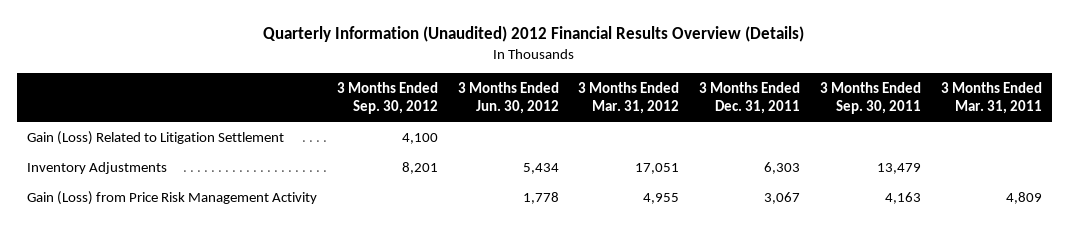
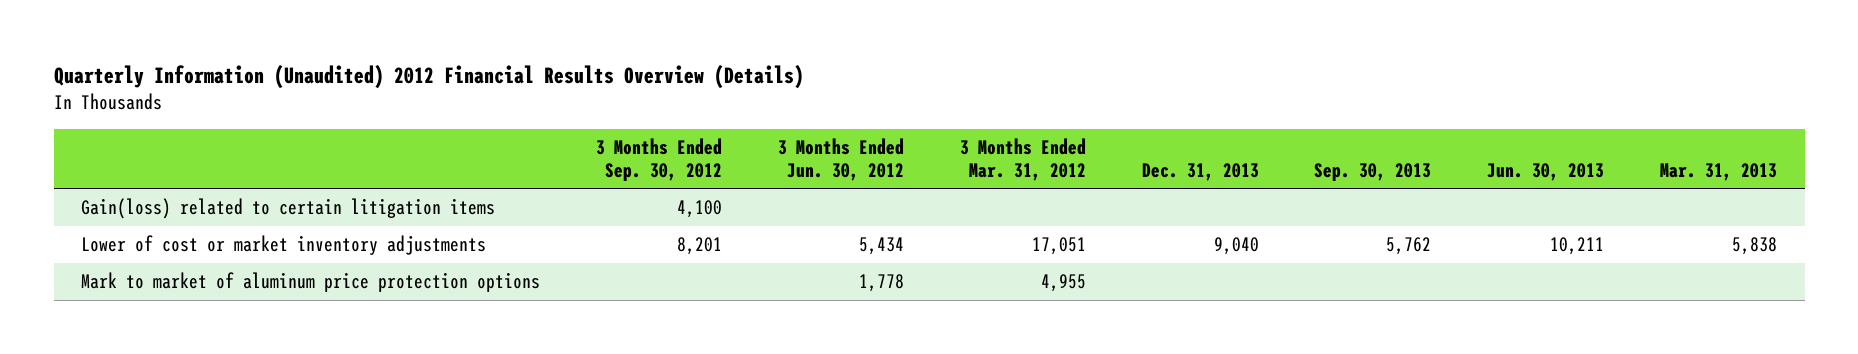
- | 3 Months Ended Sep. 30, 2012 | 3 Months Ended Jun. 30, 2012 | 3 Months Ended Mar. 31, 2012 | 3 Months Ended Dec. 31, 2011 | 3 Months Ended Sep. 30, 2011 | 3 Months Ended Mar. 31, 2011
+ | 3 Months Ended Sep. 30, 2012 | 3 Months Ended Jun. 30, 2012 | 3 Months Ended Mar. 31, 2012 | Dec. 31, 2013 | Sep. 30, 2013 | Jun. 30, 2013 | Mar. 31, 2013
- Gain (Loss) Related to Litigation Settlement | 4,100 | | | | |
- Inventory Adjustments | 8,201 | 5,434 | 17,051 | 6,303 | 13,479 |
- Gain (Loss) from Price Risk Management Activity | | 1,778 | 4,955 | 3,067 | 4,163 | 4,809
+ Gain(loss) related to certain litigation items | 4,100 | | | | | |
+ Lower of cost or market inventory adjustments | 8,201 | 5,434 | 17,051 | 9,040 | 5,762 | 10,211 | 5,838
+ Mark to market of aluminum price protection options | | 1,778 | 4,955 | | | |

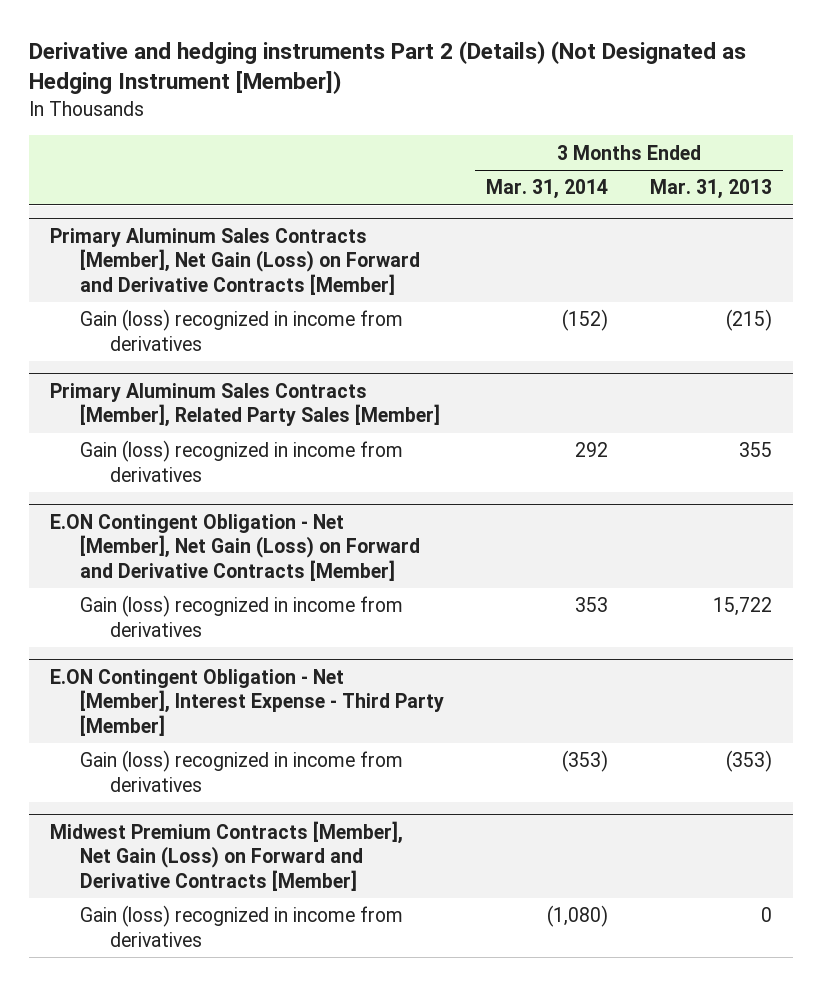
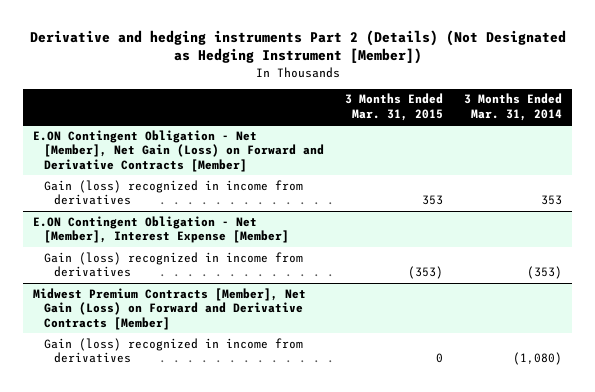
- | 3 Months Ended Mar. 31, 2014 | 3 Months Ended Mar. 31, 2013
+ | 3 Months Ended Mar. 31, 2015 | 3 Months Ended Mar. 31, 2014
- Primary Aluminum Sales Contracts [Member], Net Gain (Loss) on Forward and Derivative Contracts [Member]
- Gain (loss) recognized in income from derivatives | (152) | (215)
- Primary Aluminum Sales Contracts [Member], Related Party Sales [Member]
- Gain (loss) recognized in income from derivatives | 292 | 355
- E.ON Contingent Obligation - Net [Member], Interest Expense - Third Party [Member]
+ E.ON Contingent Obligation - Net [Member], Interest Expense [Member]

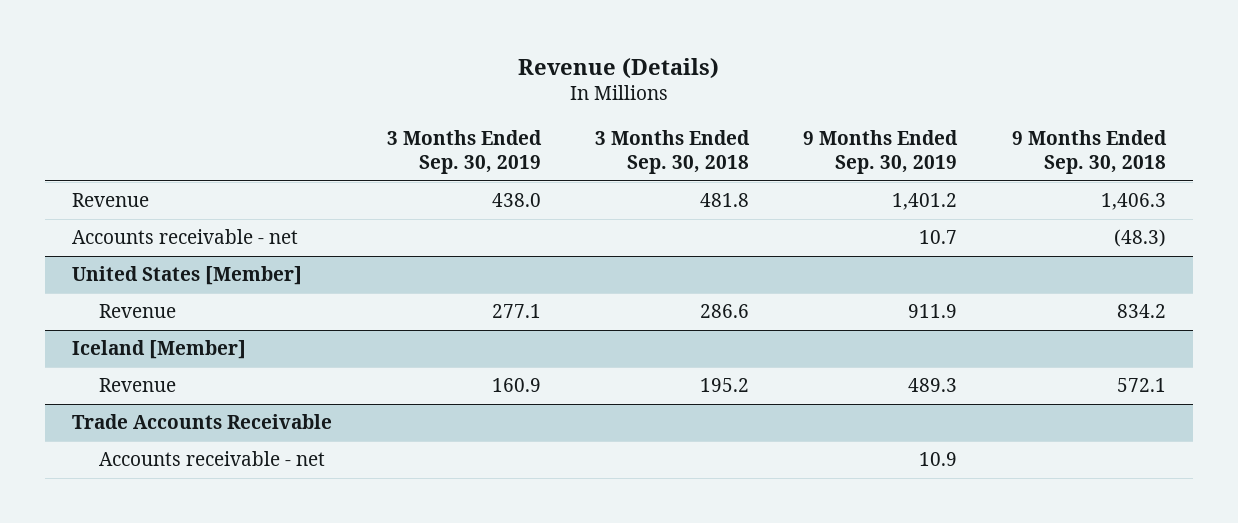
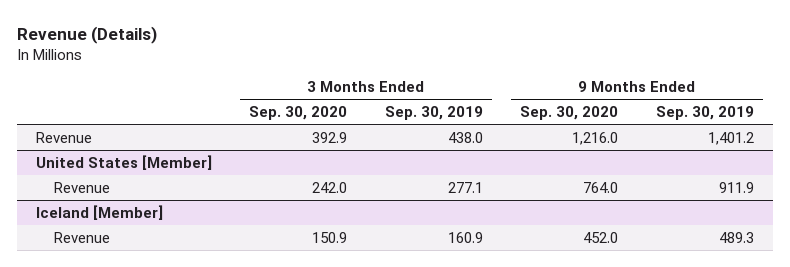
- | 3 Months Ended Sep. 30, 2019 | 3 Months Ended Sep. 30, 2018 | 9 Months Ended Sep. 30, 2019 | 9 Months Ended Sep. 30, 2018
+ | 3 Months Ended Sep. 30, 2020 | 3 Months Ended Sep. 30, 2019 | 9 Months Ended Sep. 30, 2020 | 9 Months Ended Sep. 30, 2019
- Accounts receivable - net | | | 10.7 | (48.3)
- Trade Accounts Receivable
- Accounts receivable - net | | | 10.9 |

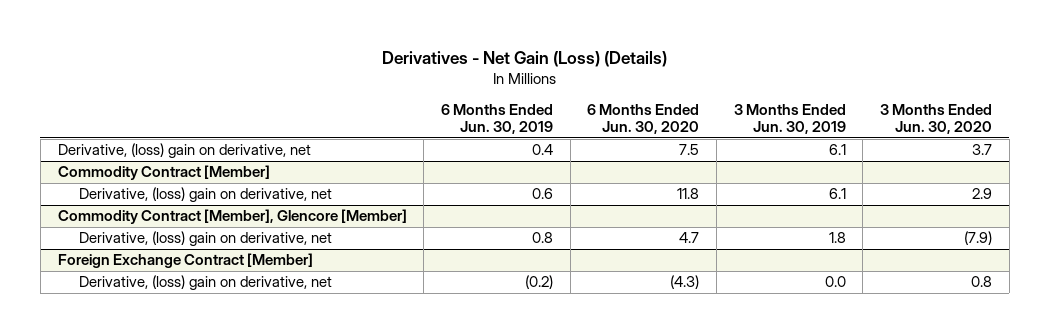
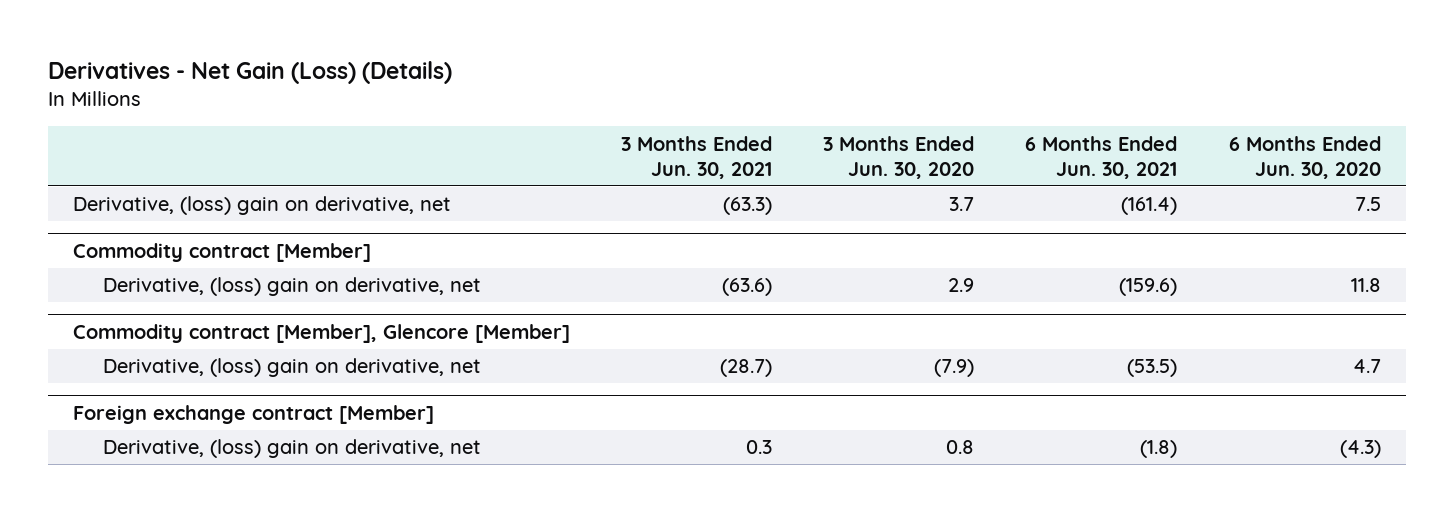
- | 6 Months Ended Jun. 30, 2019 | 6 Months Ended Jun. 30, 2020 | 3 Months Ended Jun. 30, 2019 | 3 Months Ended Jun. 30, 2020
+ | 3 Months Ended Jun. 30, 2021 | 3 Months Ended Jun. 30, 2020 | 6 Months Ended Jun. 30, 2021 | 6 Months Ended Jun. 30, 2020
- Commodity Contract [Member]
+ Commodity contract [Member]
- Commodity Contract [Member], Glencore [Member]
+ Commodity contract [Member], Glencore [Member]
- Foreign Exchange Contract [Member]
+ Foreign exchange contract [Member]

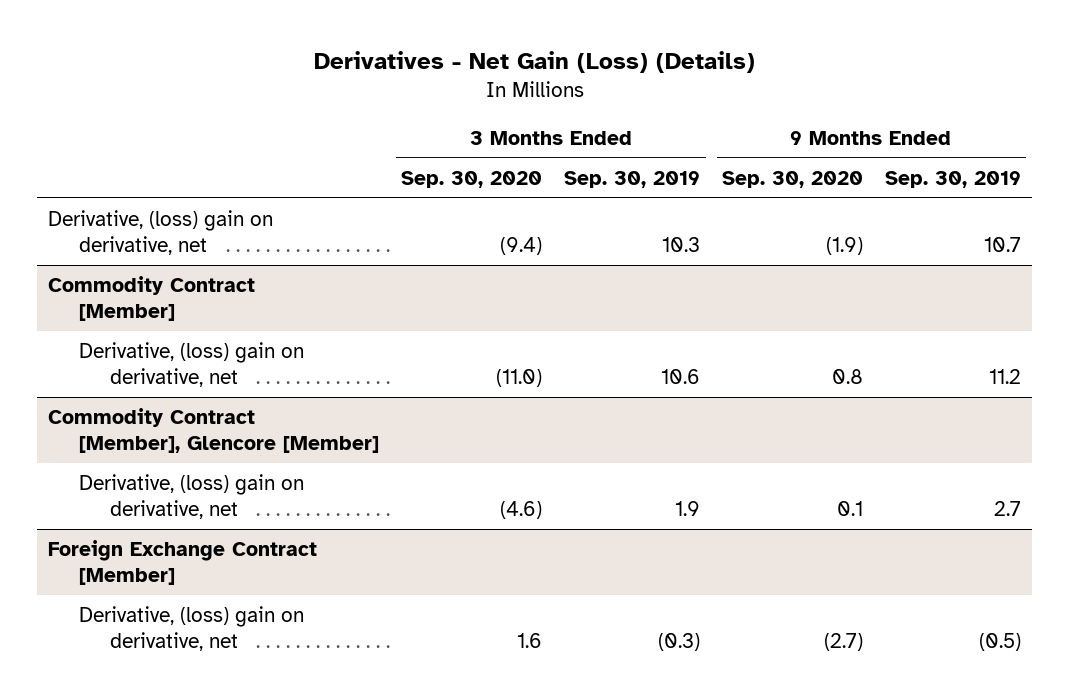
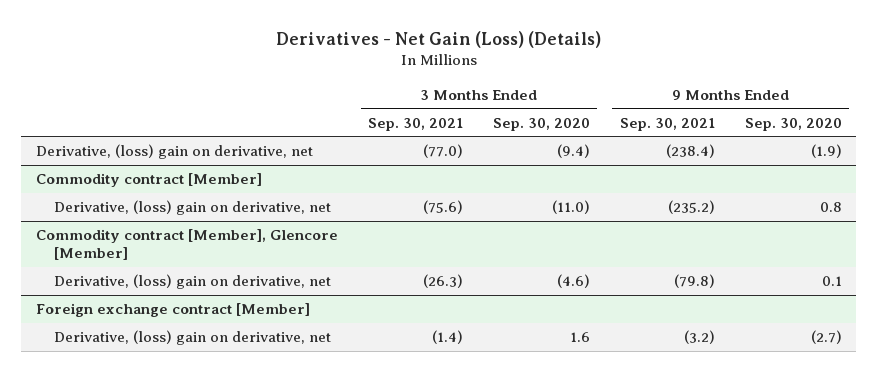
- | 3 Months Ended Sep. 30, 2020 | 3 Months Ended Sep. 30, 2019 | 9 Months Ended Sep. 30, 2020 | 9 Months Ended Sep. 30, 2019
+ | 3 Months Ended Sep. 30, 2021 | 3 Months Ended Sep. 30, 2020 | 9 Months Ended Sep. 30, 2021 | 9 Months Ended Sep. 30, 2020
- Commodity Contract [Member]
+ Commodity contract [Member]
- Commodity Contract [Member], Glencore [Member]
+ Commodity contract [Member], Glencore [Member]
- Foreign Exchange Contract [Member]
+ Foreign exchange contract [Member]

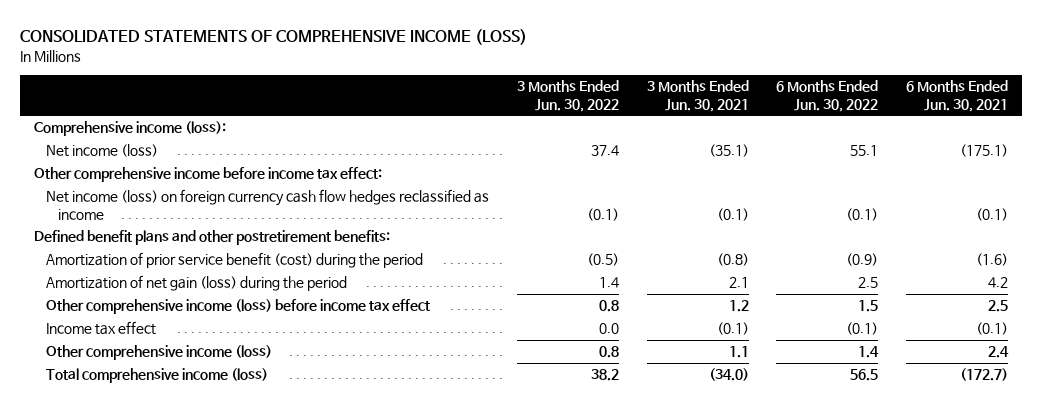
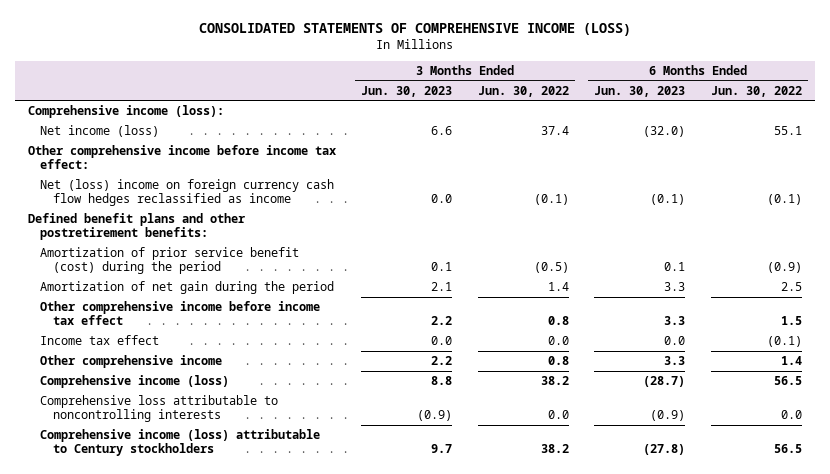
- | 3 Months Ended Jun. 30, 2022 | 3 Months Ended Jun. 30, 2021 | 6 Months Ended Jun. 30, 2022 | 6 Months Ended Jun. 30, 2021
+ | 3 Months Ended Jun. 30, 2023 | 3 Months Ended Jun. 30, 2022 | 6 Months Ended Jun. 30, 2023 | 6 Months Ended Jun. 30, 2022
- Net income (loss) on foreign currency cash flow hedges reclassified as income | (0.1) | (0.1) | (0.1) | (0.1)
+ Net (loss) income on foreign currency cash flow hedges reclassified as income | 0.0 | (0.1) | (0.1) | (0.1)
- Amortization of net gain (loss) during the period | 1.4 | 2.1 | 2.5 | 4.2
- Other comprehensive income (loss) before income tax effect | 0.8 | 1.2 | 1.5 | 2.5
+ Amortization of net gain during the period | 2.1 | 1.4 | 3.3 | 2.5
+ Other comprehensive income before income tax effect | 2.2 | 0.8 | 3.3 | 1.5
- Other comprehensive income (loss) | 0.8 | 1.1 | 1.4 | 2.4
- Total comprehensive income (loss) | 38.2 | (34.0) | 56.5 | (172.7)
+ Other comprehensive income | 2.2 | 0.8 | 3.3 | 1.4
+ Comprehensive income (loss) | 8.8 | 38.2 | (28.7) | 56.5
+ Comprehensive loss attributable to noncontrolling interests | (0.9) | 0.0 | (0.9) | 0.0
+ Comprehensive income (loss) attributable to Century stockholders | 9.7 | 38.2 | (27.8) | 56.5

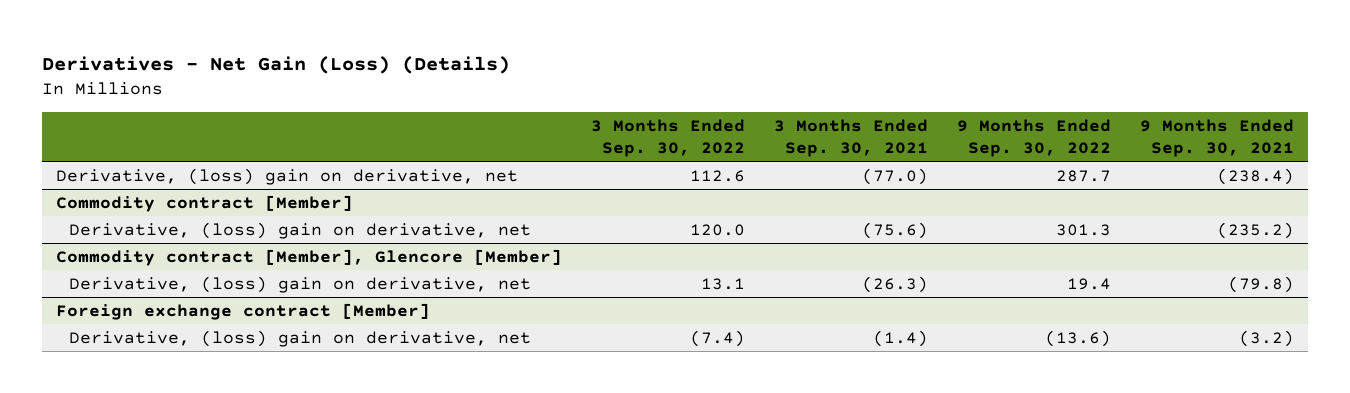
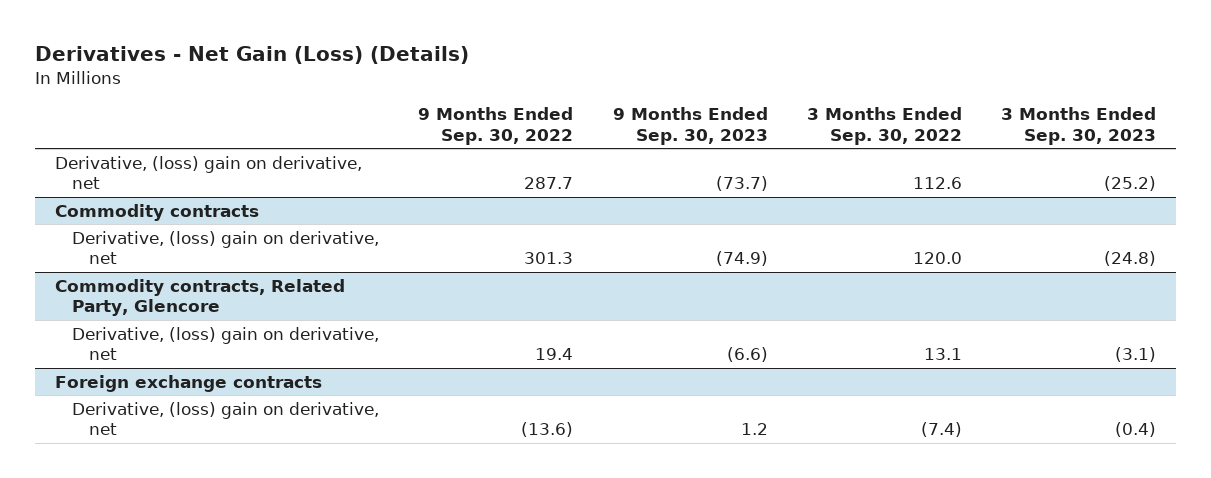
- | 3 Months Ended Sep. 30, 2022 | 3 Months Ended Sep. 30, 2021 | 9 Months Ended Sep. 30, 2022 | 9 Months Ended Sep. 30, 2021
+ | 9 Months Ended Sep. 30, 2022 | 9 Months Ended Sep. 30, 2023 | 3 Months Ended Sep. 30, 2022 | 3 Months Ended Sep. 30, 2023
- Commodity contract [Member]
+ Commodity contracts
- Commodity contract [Member], Glencore [Member]
+ Commodity contracts, Related Party, Glencore
- Foreign exchange contract [Member]
+ Foreign exchange contracts

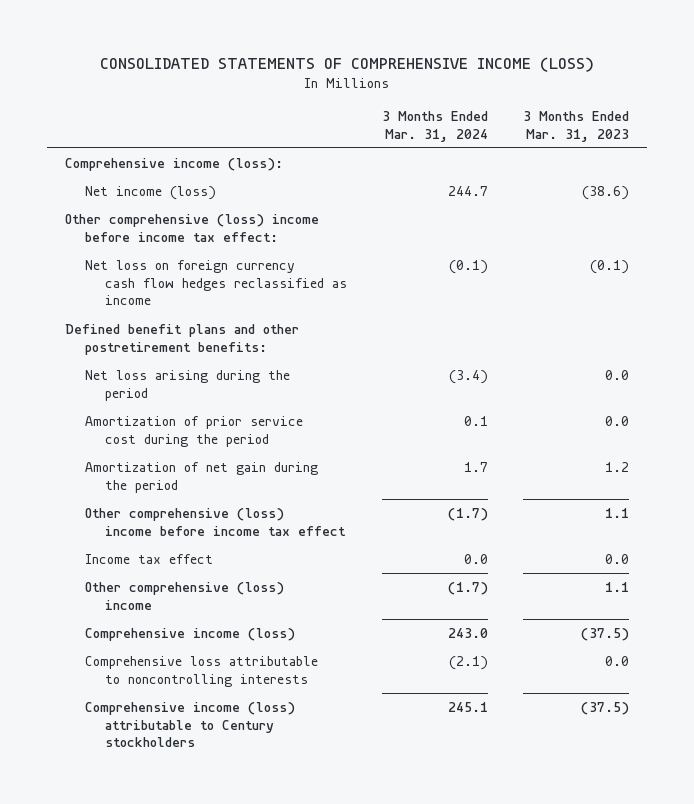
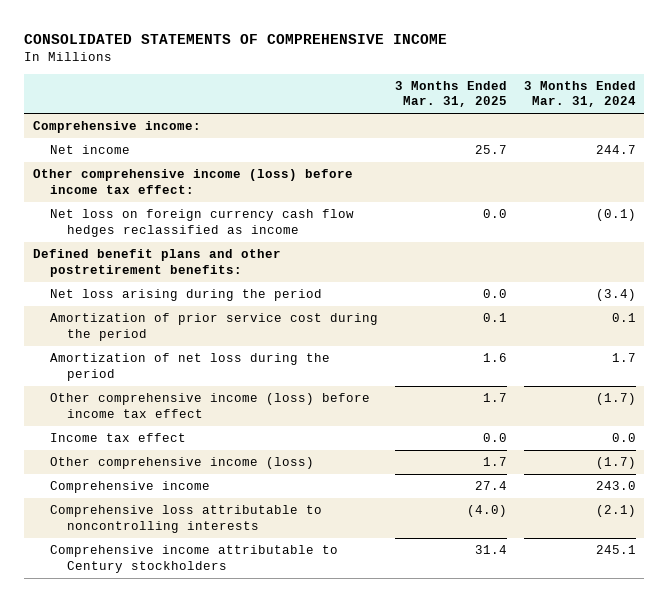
- CONSOLIDATED STATEMENTS OF COMPREHENSIVE INCOME (LOSS)
+ CONSOLIDATED STATEMENTS OF COMPREHENSIVE INCOME
- | 3 Months Ended Mar. 31, 2024 | 3 Months Ended Mar. 31, 2023
+ | 3 Months Ended Mar. 31, 2025 | 3 Months Ended Mar. 31, 2024
- Comprehensive income (loss):
- Net income (loss) | 244.7 | (38.6)
- Other comprehensive (loss) income before income tax effect:
+ Comprehensive income:
+ Net income | 25.7 | 244.7
+ Other comprehensive income (loss) before income tax effect:
- Amortization of net gain during the period | 1.7 | 1.2
- Other comprehensive (loss) income before income tax effect | (1.7) | 1.1
+ Amortization of net loss during the period | 1.6 | 1.7
+ Other comprehensive income (loss) before income tax effect | 1.7 | (1.7)
- Other comprehensive (loss) income | (1.7) | 1.1
- Comprehensive income (loss) | 243.0 | (37.5)
+ Other comprehensive income (loss) | 1.7 | (1.7)
+ Comprehensive income | 27.4 | 243.0
- Comprehensive income (loss) attributable to Century stockholders | 245.1 | (37.5)
+ Comprehensive income attributable to Century stockholders | 31.4 | 245.1

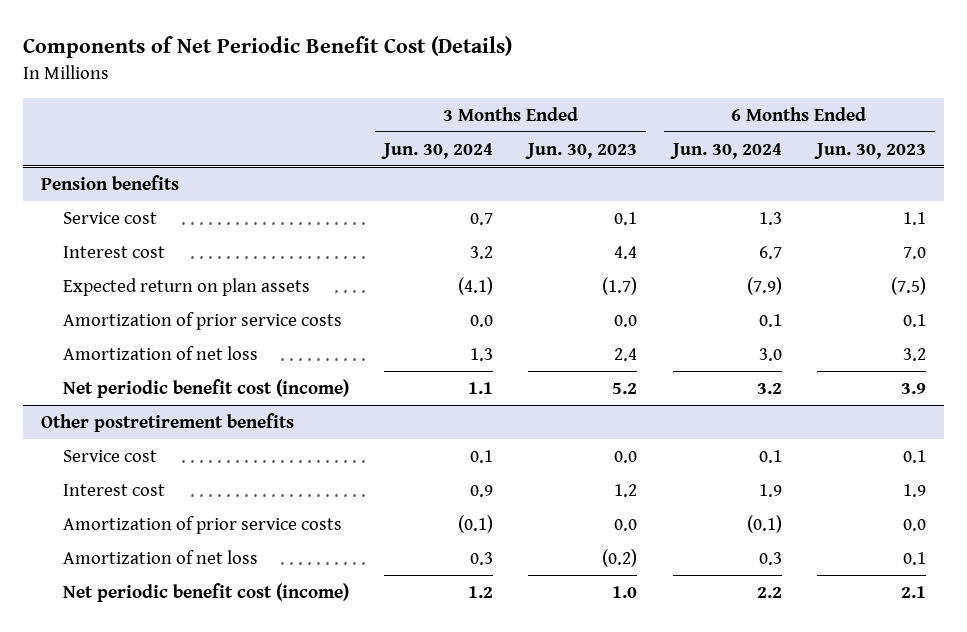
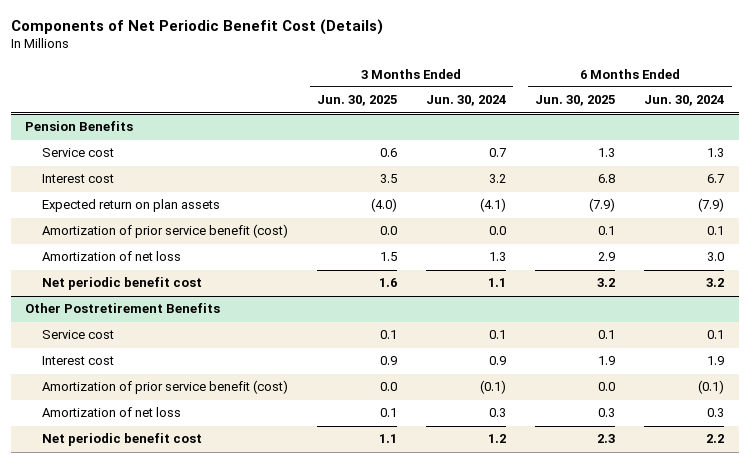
- | 3 Months Ended Jun. 30, 2024 | 3 Months Ended Jun. 30, 2023 | 6 Months Ended Jun. 30, 2024 | 6 Months Ended Jun. 30, 2023
+ | 3 Months Ended Jun. 30, 2025 | 3 Months Ended Jun. 30, 2024 | 6 Months Ended Jun. 30, 2025 | 6 Months Ended Jun. 30, 2024
- Pension benefits
+ Pension Benefits
- Amortization of prior service costs | 0.0 | 0.0 | 0.1 | 0.1
+ Amortization of prior service benefit (cost) | 0.0 | 0.0 | 0.1 | 0.1
- Net periodic benefit cost (income) | 1.1 | 5.2 | 3.2 | 3.9
- Other postretirement benefits
+ Net periodic benefit cost | 1.6 | 1.1 | 3.2 | 3.2
+ Other Postretirement Benefits
- Amortization of prior service costs | (0.1) | 0.0 | (0.1) | 0.0
+ Amortization of prior service benefit (cost) | 0.0 | (0.1) | 0.0 | (0.1)
- Net periodic benefit cost (income) | 1.2 | 1.0 | 2.2 | 2.1
+ Net periodic benefit cost | 1.1 | 1.2 | 2.3 | 2.2

